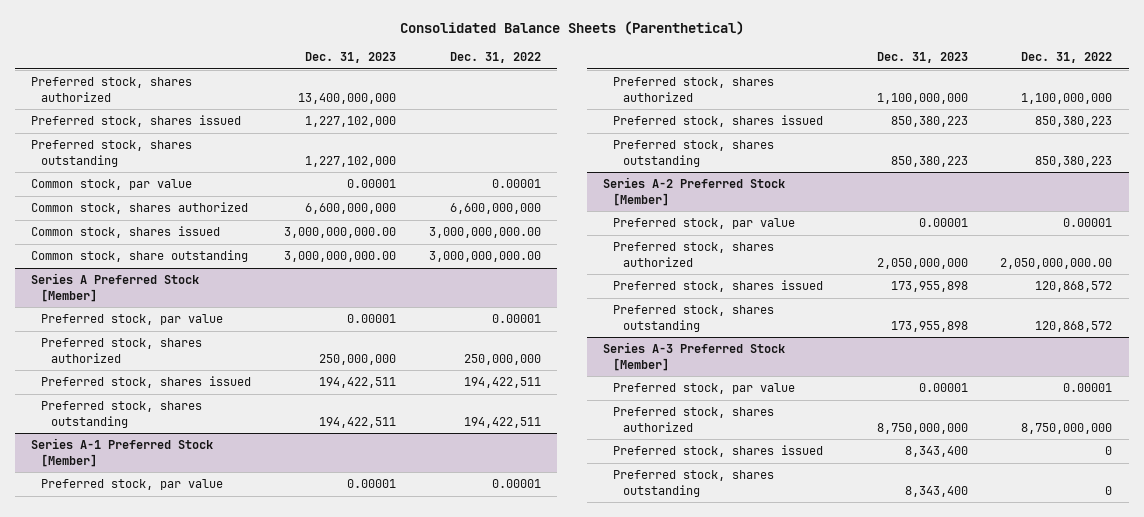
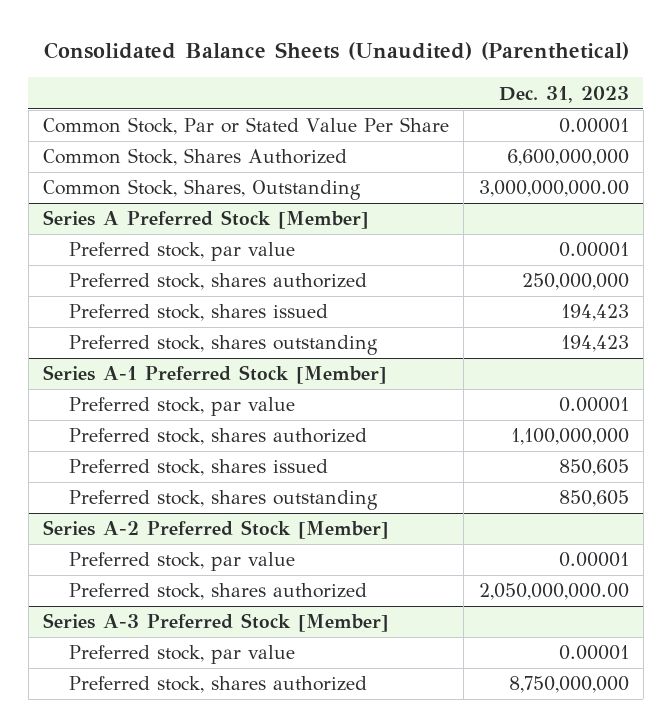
- Consolidated Balance Sheets (Parenthetical)
+ Consolidated Balance Sheets (Unaudited) (Parenthetical)
- | Dec. 31, 2023 | Dec. 31, 2022
+ | Dec. 31, 2023
- Preferred stock, shares authorized | 13,400,000,000 |
- Preferred stock, shares issued | 1,227,102,000 |
- Preferred stock, shares outstanding | 1,227,102,000 |
- Common stock, par value | 0.00001 | 0.00001
- Common stock, shares authorized | 6,600,000,000 | 6,600,000,000
- Common stock, shares issued | 3,000,000,000.00 | 3,000,000,000.00
- Common stock, share outstanding | 3,000,000,000.00 | 3,000,000,000.00
+ Common Stock, Par or Stated Value Per Share | 0.00001
+ Common Stock, Shares Authorized | 6,600,000,000
+ Common Stock, Shares, Outstanding | 3,000,000,000.00
@ Series A Preferred Stock [Member]
- Preferred stock, shares issued | 194,422,511 | 194,422,511
- Preferred stock, shares outstanding | 194,422,511 | 194,422,511
+ Preferred stock, shares issued | 194,423
+ Preferred stock, shares outstanding | 194,423
@ Series A-1 Preferred Stock [Member]
- Preferred stock, shares issued | 850,380,223 | 850,380,223
- Preferred stock, shares outstanding | 850,380,223 | 850,380,223
+ Preferred stock, shares issued | 850,605
+ Preferred stock, shares outstanding | 850,605
@ Series A-2 Preferred Stock [Member]
- Preferred stock, shares authorized | 2,050,000,000 | 2,050,000,000.00
- Preferred stock, shares issued | 173,955,898 | 120,868,572
- Preferred stock, shares outstanding | 173,955,898 | 120,868,572
+ Preferred stock, shares authorized | 2,050,000,000.00
@ Series A-3 Preferred Stock [Member]
- Preferred stock, shares issued | 8,343,400 | 0
- Preferred stock, shares outstanding | 8,343,400 | 0

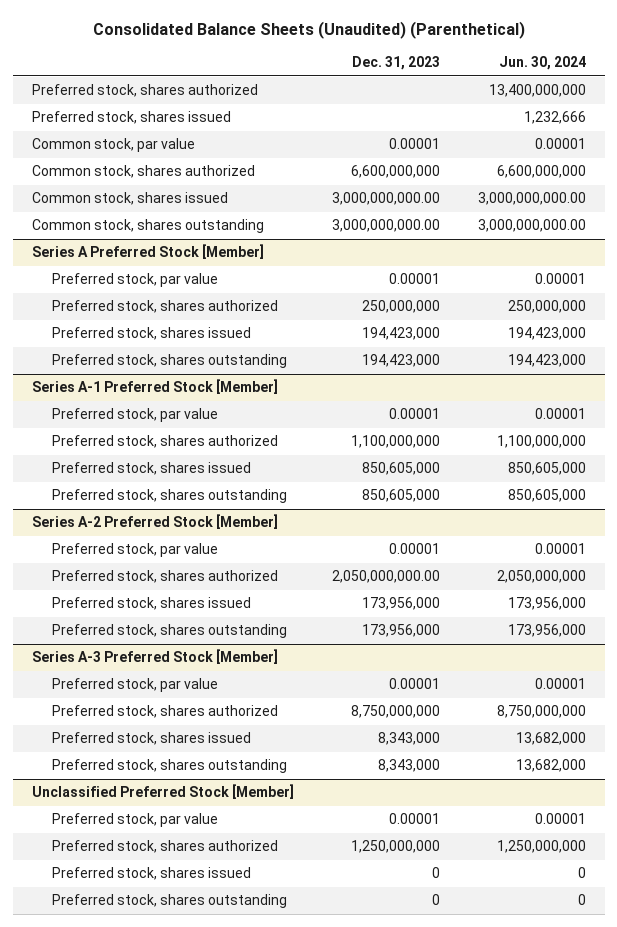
- | Dec. 31, 2023
+ | Dec. 31, 2023 | Jun. 30, 2024
- Common Stock, Par or Stated Value Per Share | 0.00001
- Common Stock, Shares Authorized | 6,600,000,000
- Common Stock, Shares, Outstanding | 3,000,000,000.00
+ Preferred stock, shares authorized | | 13,400,000,000
+ Preferred stock, shares issued | | 1,232,666
+ Common stock, par value | 0.00001 | 0.00001
+ Common stock, shares authorized | 6,600,000,000 | 6,600,000,000
+ Common stock, shares issued | 3,000,000,000.00 | 3,000,000,000.00
+ Common stock, shares outstanding | 3,000,000,000.00 | 3,000,000,000.00
@ Series A Preferred Stock [Member]
- Preferred stock, shares issued | 194,423
- Preferred stock, shares outstanding | 194,423
+ Preferred stock, shares issued | 194,423,000 | 194,423,000
+ Preferred stock, shares outstanding | 194,423,000 | 194,423,000
@ Series A-1 Preferred Stock [Member]
- Preferred stock, shares issued | 850,605
- Preferred stock, shares outstanding | 850,605
+ Preferred stock, shares issued | 850,605,000 | 850,605,000
+ Preferred stock, shares outstanding | 850,605,000 | 850,605,000
@ Series A-2 Preferred Stock [Member]
+ Preferred stock, shares issued | 173,956,000 | 173,956,000
+ Preferred stock, shares outstanding | 173,956,000 | 173,956,000
@ Series A-3 Preferred Stock [Member]
+ Preferred stock, shares issued | 8,343,000 | 13,682,000
+ Preferred stock, shares outstanding | 8,343,000 | 13,682,000
+ Unclassified Preferred Stock [Member]
+ Preferred stock, par value | 0.00001 | 0.00001
+ Preferred stock, shares authorized | 1,250,000,000 | 1,250,000,000
+ Preferred stock, shares issued | 0 | 0
+ Preferred stock, shares outstanding | 0 | 0

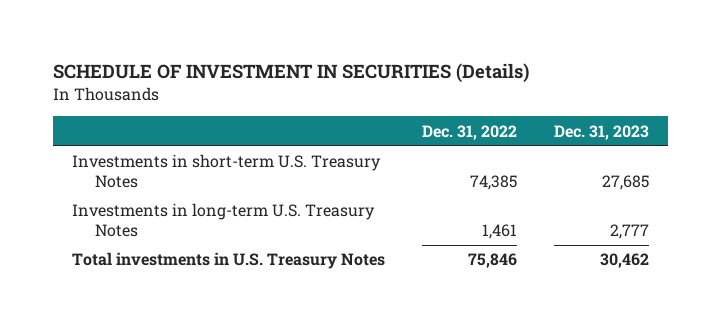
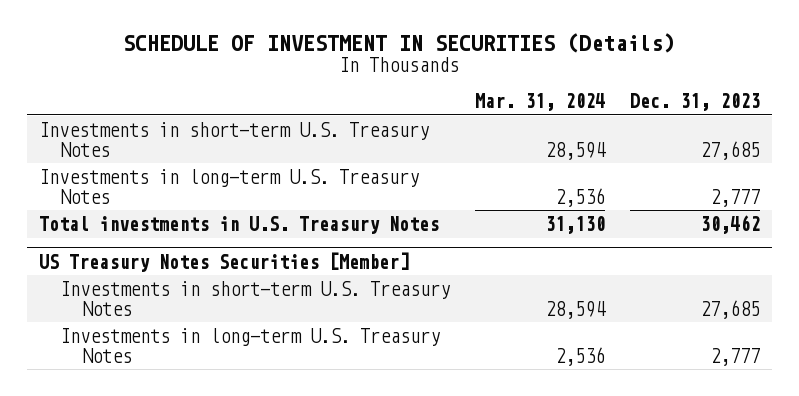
- | Dec. 31, 2022 | Dec. 31, 2023
+ | Mar. 31, 2024 | Dec. 31, 2023
+ US Treasury Notes Securities [Member]
+ Investments in short-term U.S. Treasury Notes | 28,594 | 27,685
+ Investments in long-term U.S. Treasury Notes | 2,536 | 2,777

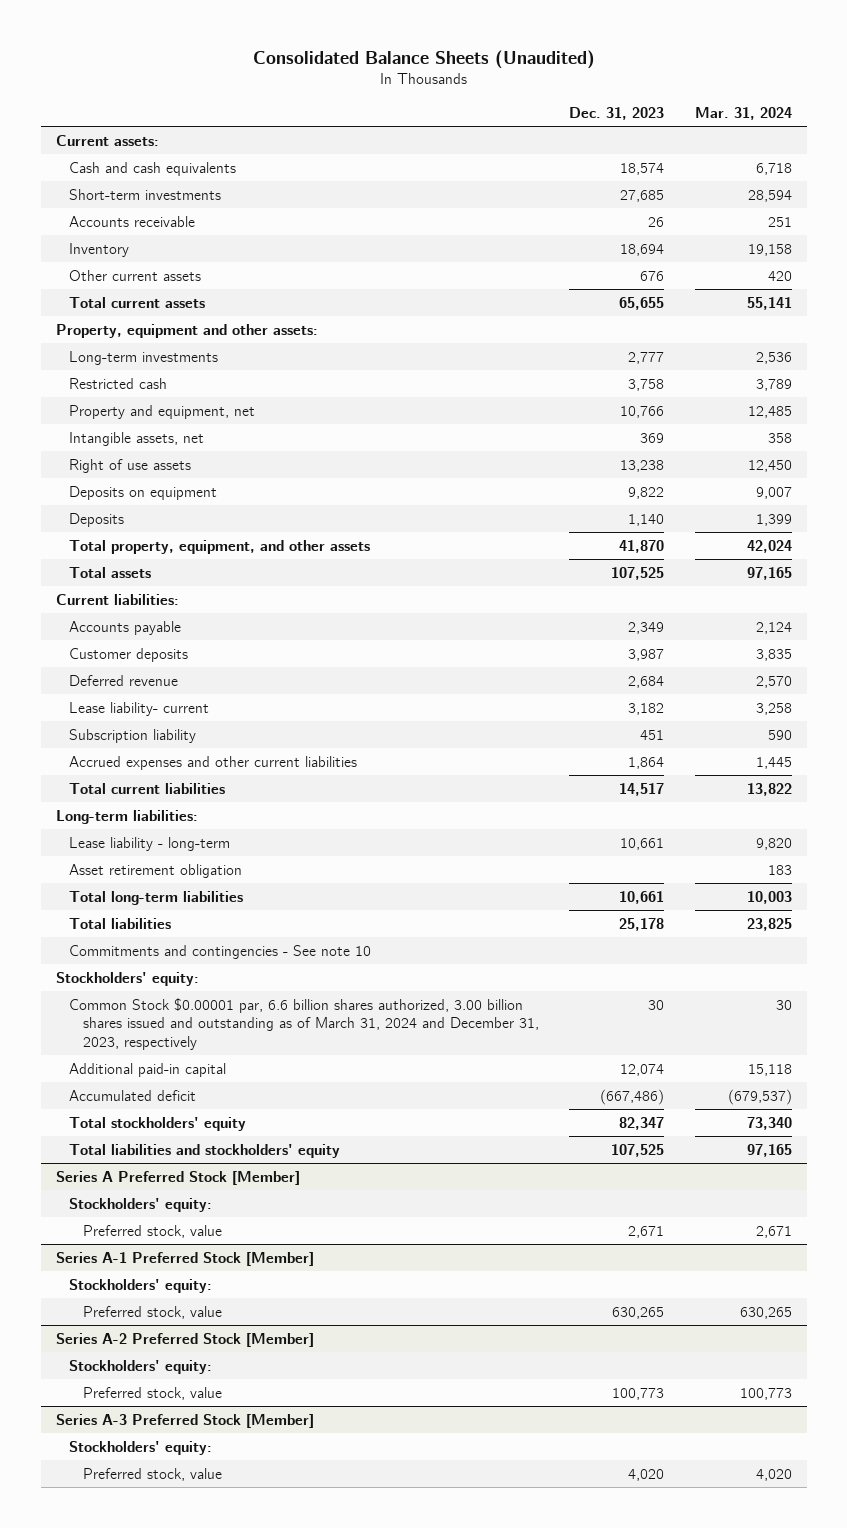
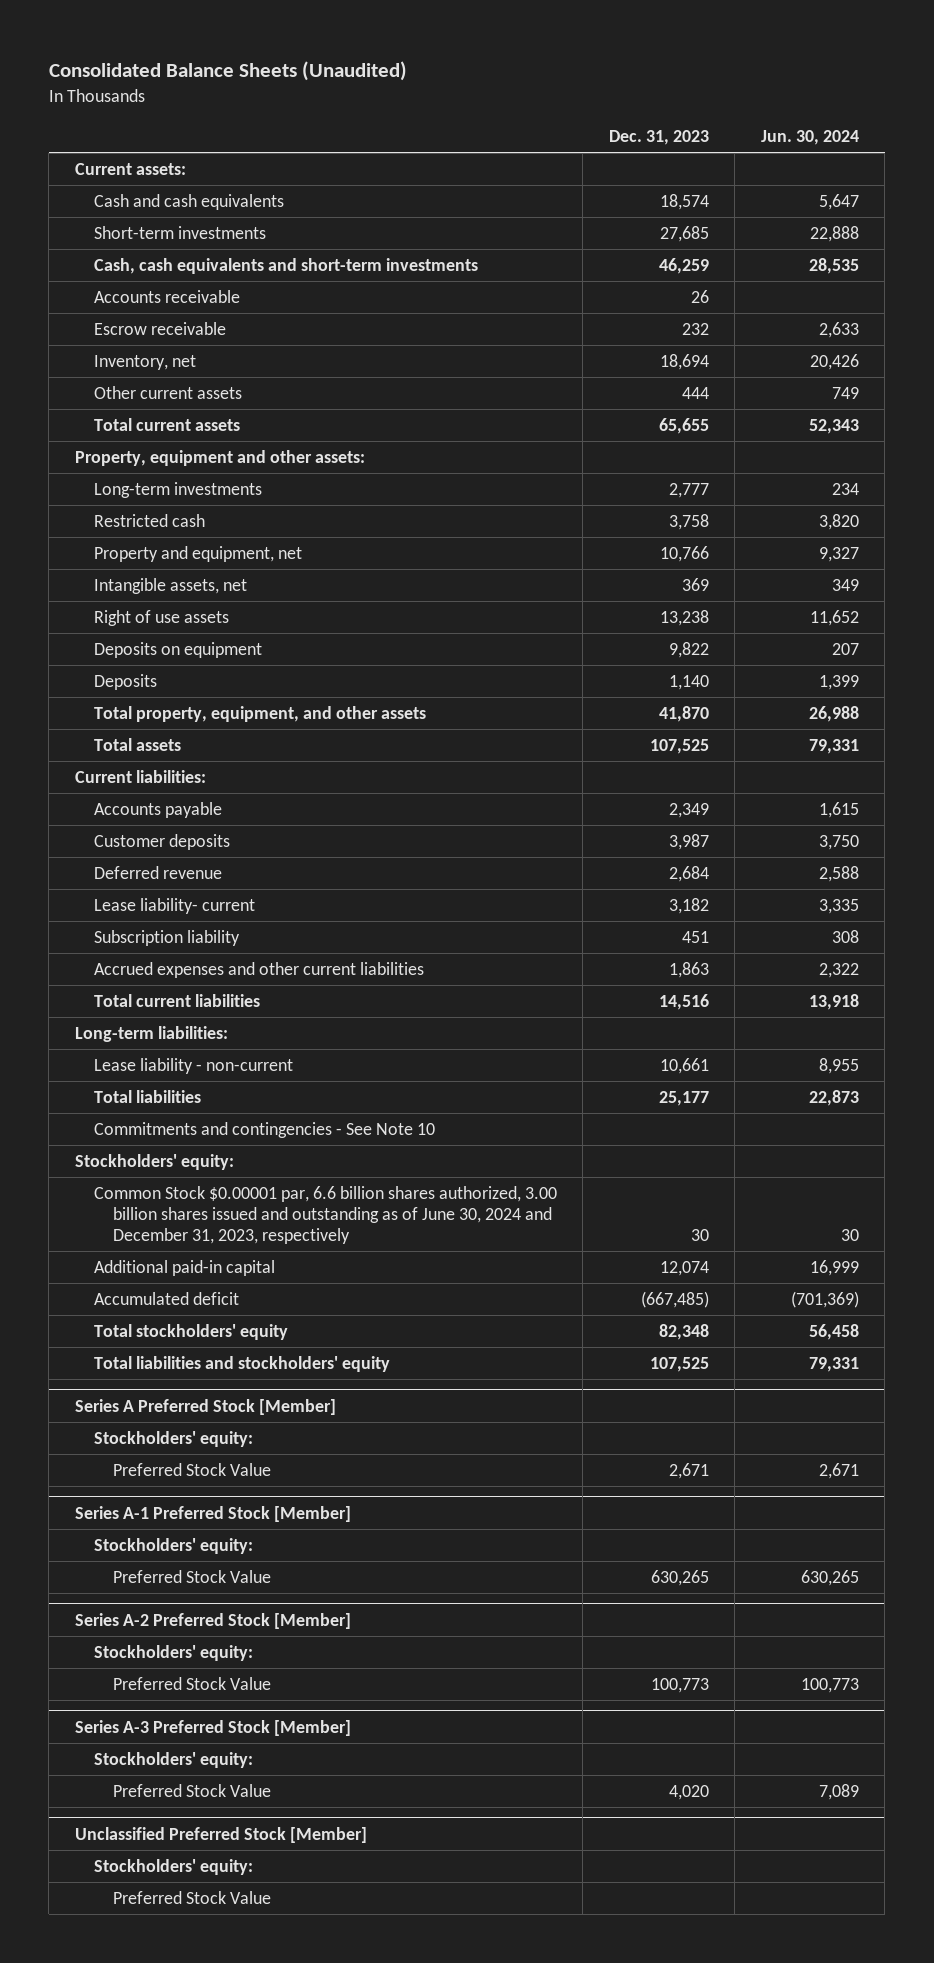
- | Dec. 31, 2023 | Mar. 31, 2024
+ | Dec. 31, 2023 | Jun. 30, 2024
+ Cash, cash equivalents and short-term investments | 46,259 | 28,535
- Inventory | 18,694 | 19,158
- Other current assets | 676 | 420
+ Escrow receivable | 232 | 2,633
+ Inventory, net | 18,694 | 20,426
+ Other current assets | 444 | 749
- Accrued expenses and other current liabilities | 1,864 | 1,445
- Total current liabilities | 14,517 | 13,822
+ Accrued expenses and other current liabilities | 1,863 | 2,322
+ Total current liabilities | 14,516 | 13,918
- Lease liability - long-term | 10,661 | 9,820
- Asset retirement obligation | | 183
- Total long-term liabilities | 10,661 | 10,003
- Total liabilities | 25,178 | 23,825
- Commitments and contingencies - See note 10
+ Lease liability - non-current | 10,661 | 8,955
+ Total liabilities | 25,177 | 22,873
+ Commitments and contingencies - See Note 10
- Common Stock $0.00001 par, 6.6 billion shares authorized, 3.00 billion shares issued and outstanding as of March 31, 2024 and December 31, 2023, respectively | 30 | 30
+ Common Stock $0.00001 par, 6.6 billion shares authorized, 3.00 billion shares issued and outstanding as of June 30, 2024 and December 31, 2023, respectively | 30 | 30
- Accumulated deficit | (667,486) | (679,537)
- Total stockholders' equity | 82,347 | 73,340
+ Accumulated deficit | (667,485) | (701,369)
+ Total stockholders' equity | 82,348 | 56,458
@ Series A Preferred Stock [Member]
- Preferred stock, value | 2,671 | 2,671
+ Preferred Stock Value | 2,671 | 2,671
@ Series A-1 Preferred Stock [Member]
- Preferred stock, value | 630,265 | 630,265
+ Preferred Stock Value | 630,265 | 630,265
@ Series A-2 Preferred Stock [Member]
- Preferred stock, value | 100,773 | 100,773
+ Preferred Stock Value | 100,773 | 100,773
@ Series A-3 Preferred Stock [Member]
- Preferred stock, value | 4,020 | 4,020
+ Preferred Stock Value | 4,020 | 7,089
+ Unclassified Preferred Stock [Member]
+ Stockholders' equity:
+ Preferred Stock Value

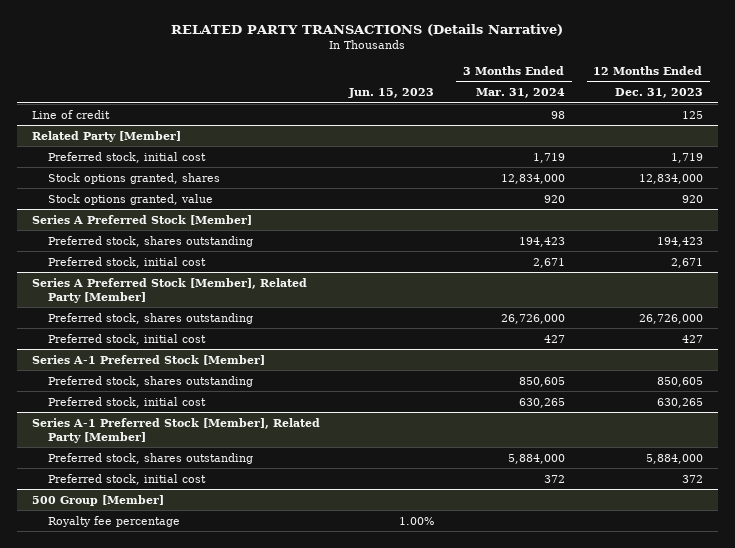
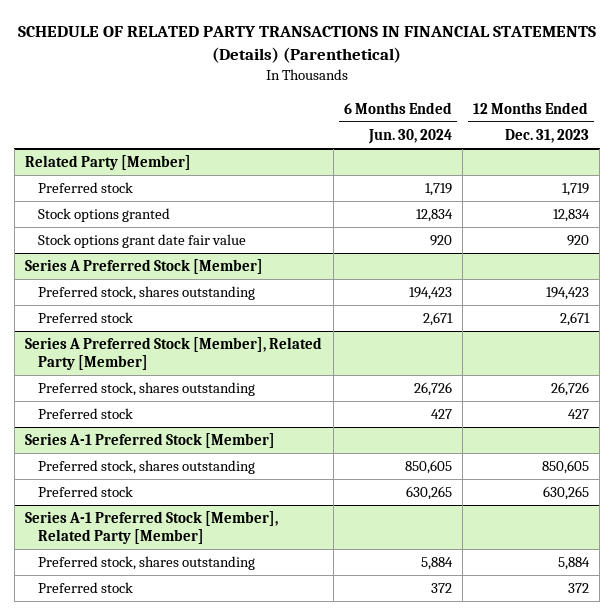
- RELATED PARTY TRANSACTIONS (Details Narrative)
+ SCHEDULE OF RELATED PARTY TRANSACTIONS IN FINANCIAL STATEMENTS (Details) (Parenthetical)
- | Jun. 15, 2023 | 3 Months Ended Mar. 31, 2024 | 12 Months Ended Dec. 31, 2023
+ | 6 Months Ended Jun. 30, 2024 | 12 Months Ended Dec. 31, 2023
- Line of credit | | 98 | 125
@ Related Party [Member]
- Preferred stock, initial cost | | 1,719 | 1,719
- Stock options granted, shares | | 12,834,000 | 12,834,000
- Stock options granted, value | | 920 | 920
+ Preferred stock | 1,719 | 1,719
+ Stock options granted | 12,834 | 12,834
+ Stock options grant date fair value | 920 | 920
@ Series A Preferred Stock [Member]
- Preferred stock, initial cost | | 2,671 | 2,671
+ Preferred stock | 2,671 | 2,671
@ Series A Preferred Stock [Member], Related Party [Member]
- Preferred stock, shares outstanding | | 26,726,000 | 26,726,000
- Preferred stock, initial cost | | 427 | 427
+ Preferred stock, shares outstanding | 26,726 | 26,726
+ Preferred stock | 427 | 427
@ Series A-1 Preferred Stock [Member]
- Preferred stock, initial cost | | 630,265 | 630,265
+ Preferred stock | 630,265 | 630,265
@ Series A-1 Preferred Stock [Member], Related Party [Member]
- Preferred stock, shares outstanding | | 5,884,000 | 5,884,000
- Preferred stock, initial cost | | 372 | 372
- 500 Group [Member]
- Royalty fee percentage | 1.00% | |
@ Series A-1 Preferred Stock [Member], Related Party [Member]
+ Preferred stock, shares outstanding | 5,884 | 5,884
+ Preferred stock | 372 | 372

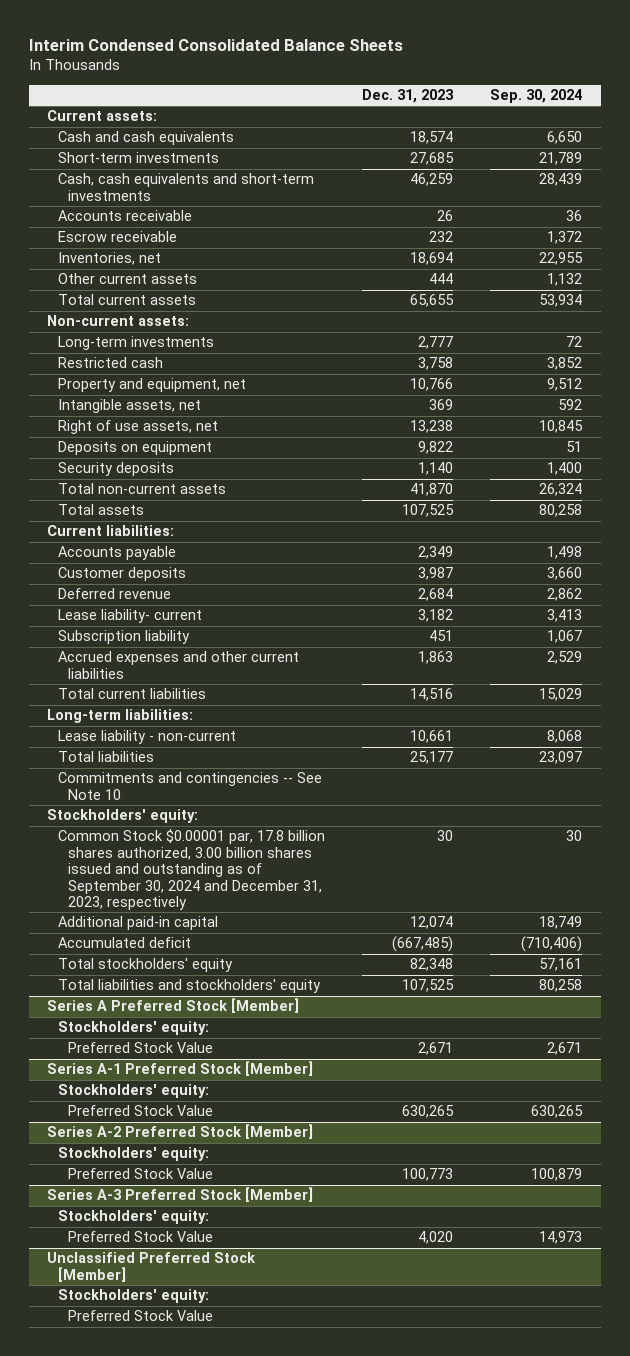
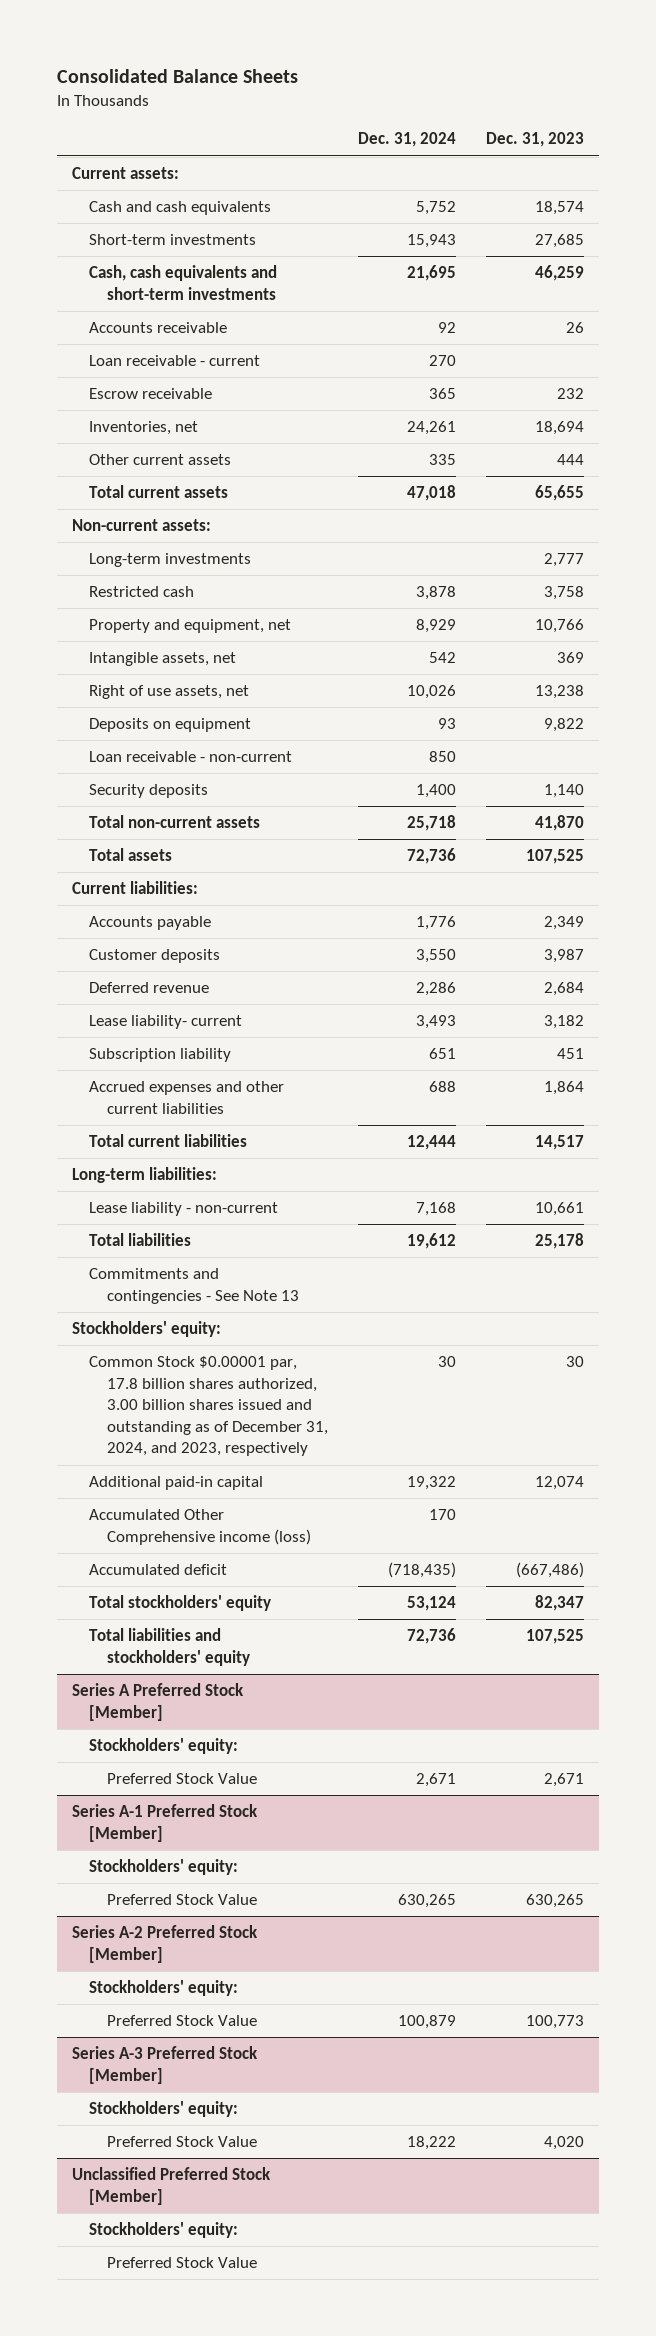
- Interim Condensed Consolidated Balance Sheets
+ Consolidated Balance Sheets
- | Dec. 31, 2023 | Sep. 30, 2024
+ | Dec. 31, 2024 | Dec. 31, 2023
+ Loan receivable - current | 270 |
+ Loan receivable - non-current | 850 |
- Accrued expenses and other current liabilities | 1,863 | 2,529
- Total current liabilities | 14,516 | 15,029
+ Accrued expenses and other current liabilities | 688 | 1,864
+ Total current liabilities | 12,444 | 14,517
- Total liabilities | 25,177 | 23,097
- Commitments and contingencies -- See Note 10
+ Total liabilities | 19,612 | 25,178
+ Commitments and contingencies - See Note 13
- Common Stock $0.00001 par, 17.8 billion shares authorized, 3.00 billion shares issued and outstanding as of September 30, 2024 and December 31, 2023, respectively | 30 | 30
+ Common Stock $0.00001 par, 17.8 billion shares authorized, 3.00 billion shares issued and outstanding as of December 31, 2024, and 2023, respectively | 30 | 30
- Accumulated deficit | (667,485) | (710,406)
- Total stockholders' equity | 82,348 | 57,161
+ Accumulated Other Comprehensive income (loss) | 170 |
+ Accumulated deficit | (718,435) | (667,486)
+ Total stockholders' equity | 53,124 | 82,347

